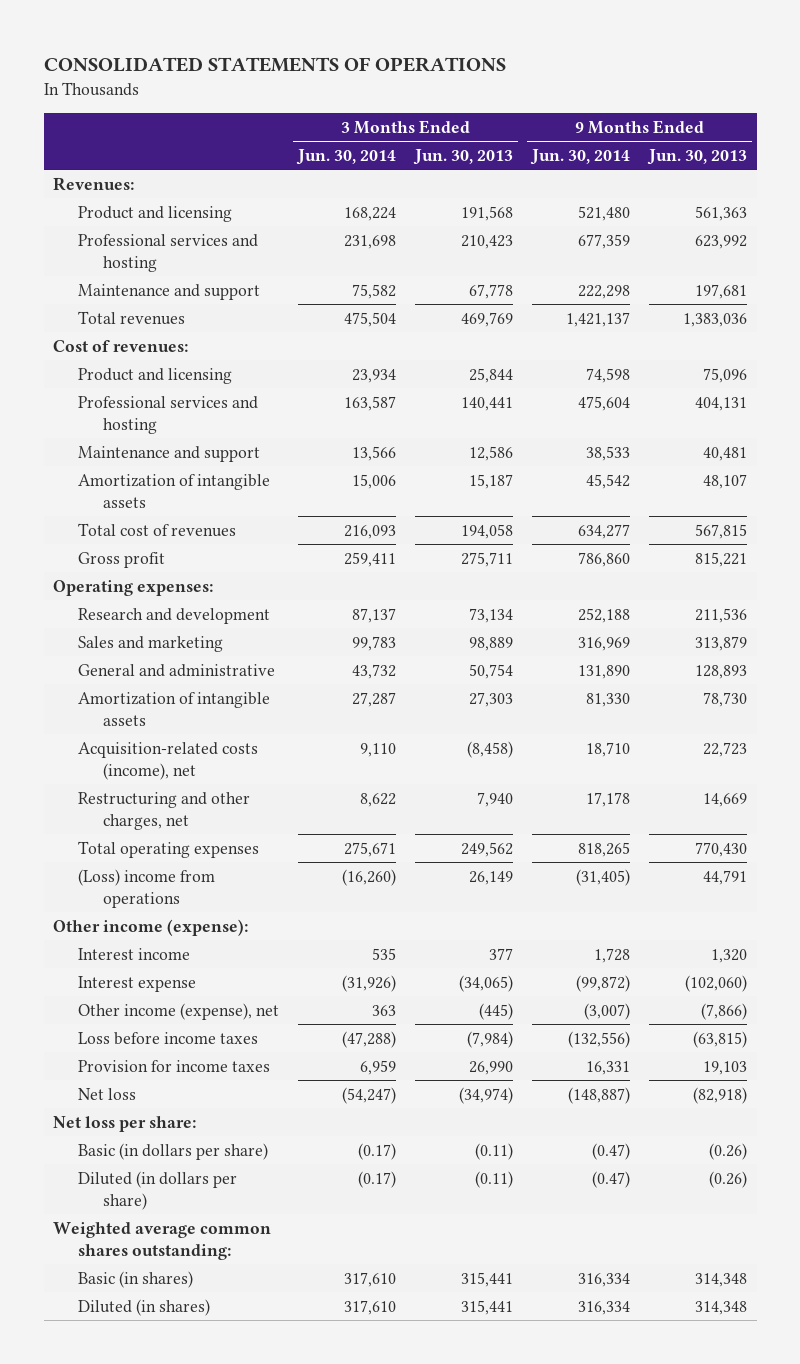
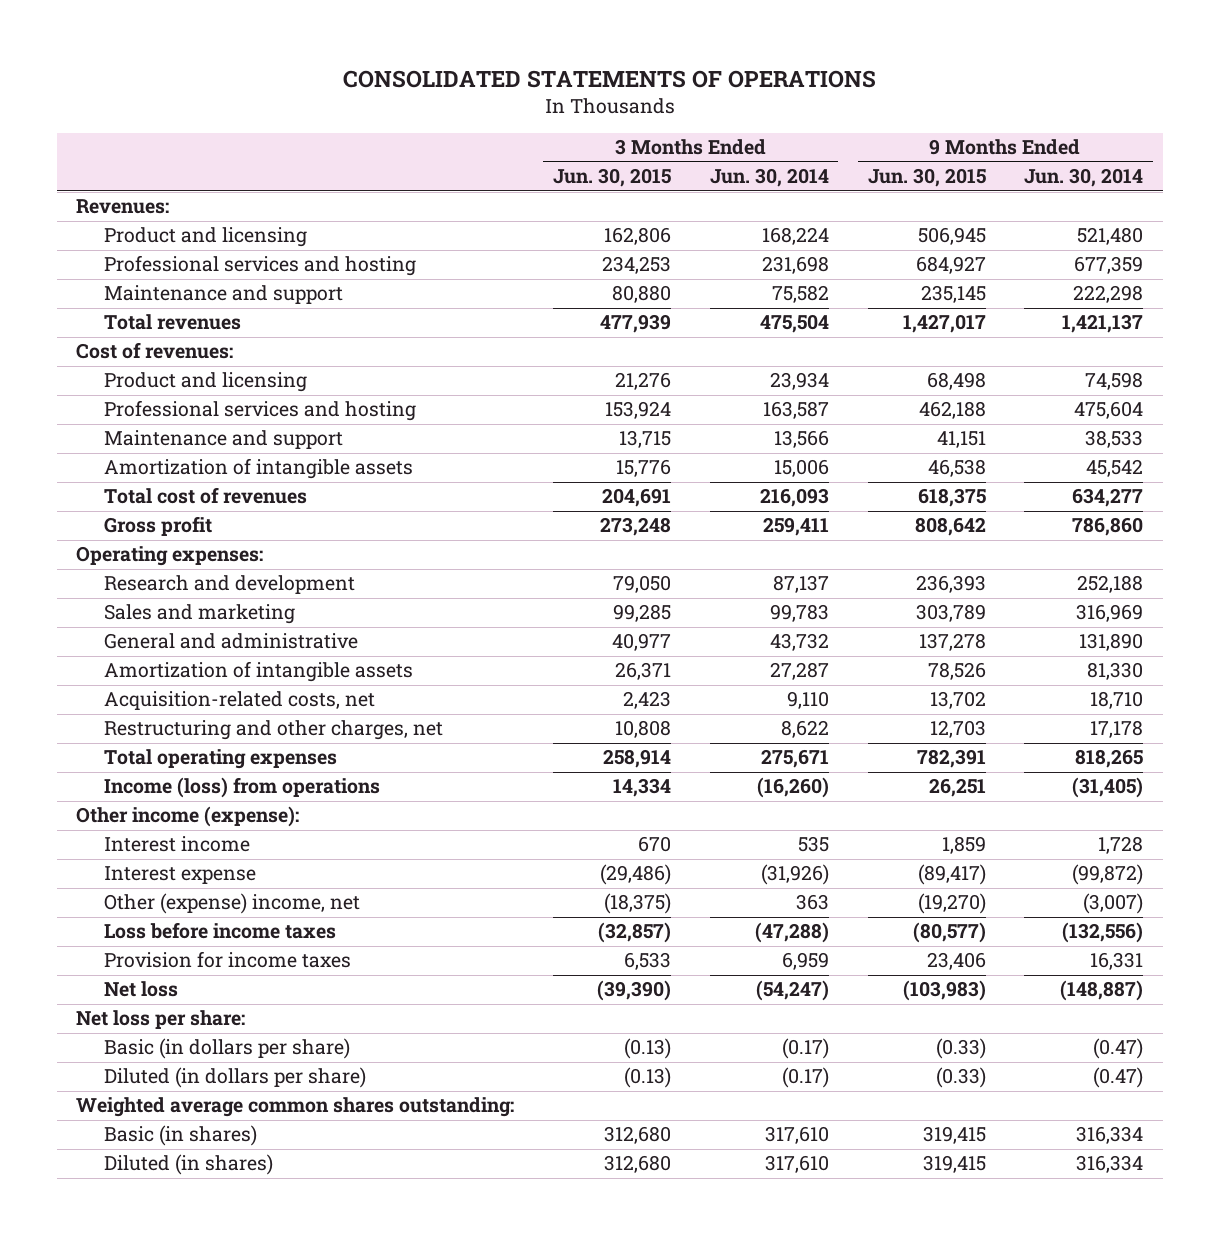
- | 3 Months Ended Jun. 30, 2014 | 3 Months Ended Jun. 30, 2013 | 9 Months Ended Jun. 30, 2014 | 9 Months Ended Jun. 30, 2013
+ | 3 Months Ended Jun. 30, 2015 | 3 Months Ended Jun. 30, 2014 | 9 Months Ended Jun. 30, 2015 | 9 Months Ended Jun. 30, 2014
- Acquisition-related costs (income), net | 9,110 | (8,458) | 18,710 | 22,723
+ Acquisition-related costs, net | 2,423 | 9,110 | 13,702 | 18,710
- (Loss) income from operations | (16,260) | 26,149 | (31,405) | 44,791
+ Income (loss) from operations | 14,334 | (16,260) | 26,251 | (31,405)
- Other income (expense), net | 363 | (445) | (3,007) | (7,866)
+ Other (expense) income, net | (18,375) | 363 | (19,270) | (3,007)

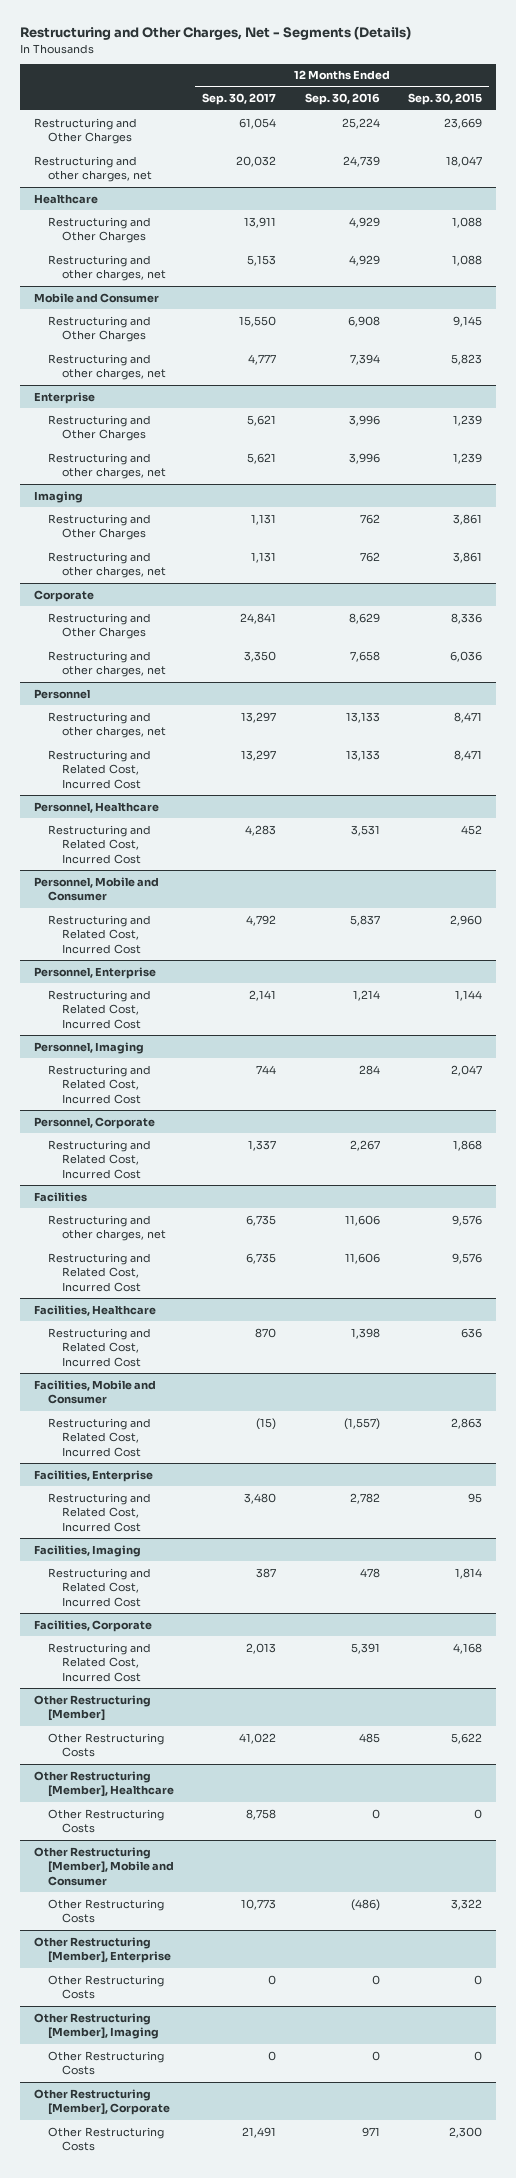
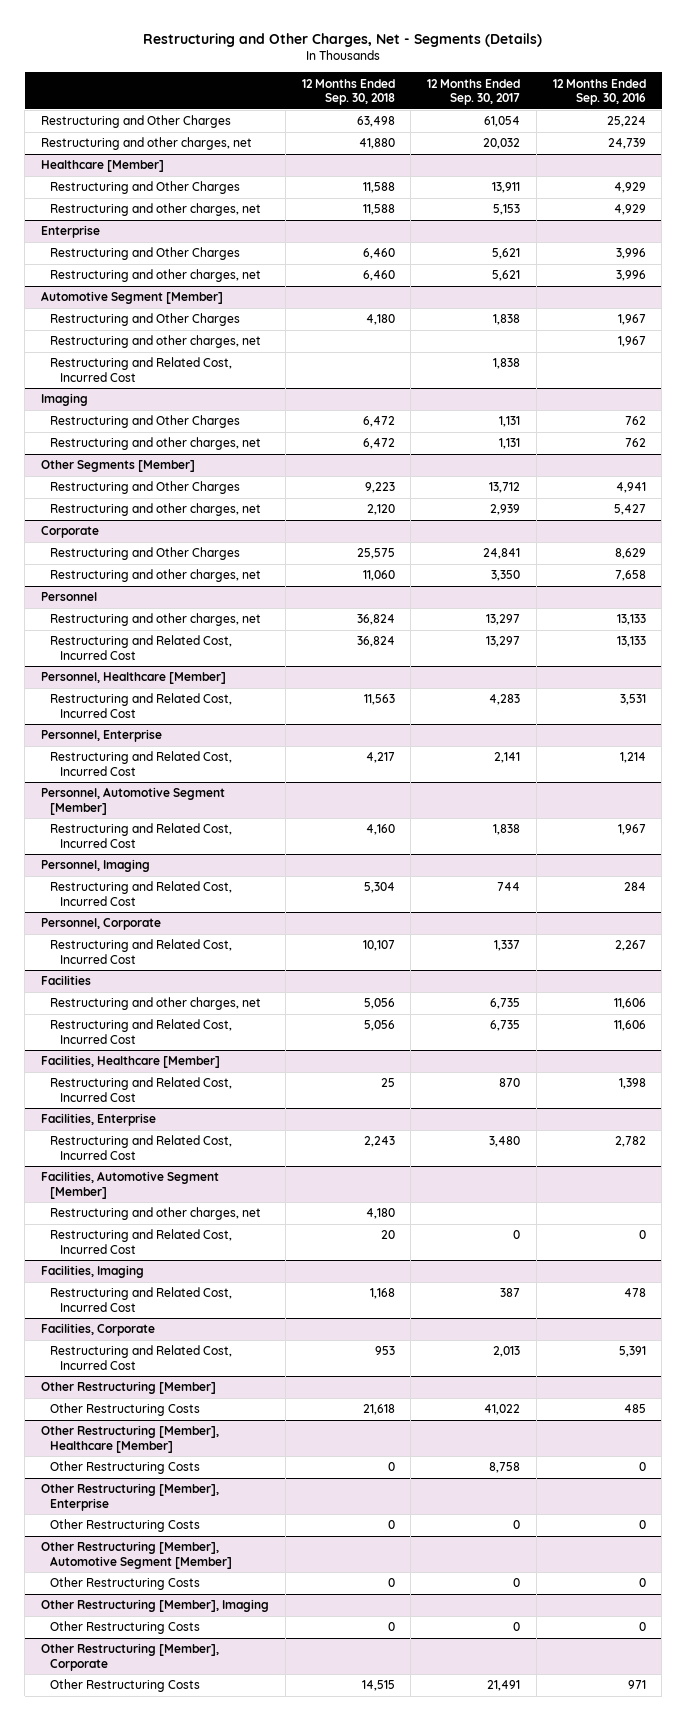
- | 12 Months Ended Sep. 30, 2017 | 12 Months Ended Sep. 30, 2016 | 12 Months Ended Sep. 30, 2015
+ | 12 Months Ended Sep. 30, 2018 | 12 Months Ended Sep. 30, 2017 | 12 Months Ended Sep. 30, 2016
- Healthcare
+ Healthcare [Member]
- Mobile and Consumer
- Restructuring and Other Charges | 15,550 | 6,908 | 9,145
- Restructuring and other charges, net | 4,777 | 7,394 | 5,823
+ Automotive Segment [Member]
+ Restructuring and Other Charges | 4,180 | 1,838 | 1,967
+ Restructuring and other charges, net | | | 1,967
+ Restructuring and Related Cost, Incurred Cost | | 1,838 |
+ Other Segments [Member]
+ Restructuring and Other Charges | 9,223 | 13,712 | 4,941
+ Restructuring and other charges, net | 2,120 | 2,939 | 5,427
- Personnel, Healthcare
+ Personnel, Healthcare [Member]
- Personnel, Mobile and Consumer
- Restructuring and Related Cost, Incurred Cost | 4,792 | 5,837 | 2,960
+ Personnel, Automotive Segment [Member]
+ Restructuring and Related Cost, Incurred Cost | 4,160 | 1,838 | 1,967
- Facilities, Healthcare
+ Facilities, Healthcare [Member]
- Facilities, Mobile and Consumer
- Restructuring and Related Cost, Incurred Cost | (15) | (1,557) | 2,863
+ Facilities, Automotive Segment [Member]
+ Restructuring and other charges, net | 4,180 | |
+ Restructuring and Related Cost, Incurred Cost | 20 | 0 | 0
- Other Restructuring [Member], Healthcare
+ Other Restructuring [Member], Healthcare [Member]
- Other Restructuring [Member], Mobile and Consumer
- Other Restructuring Costs | 10,773 | (486) | 3,322
+ Other Restructuring [Member], Automotive Segment [Member]
+ Other Restructuring Costs | 0 | 0 | 0

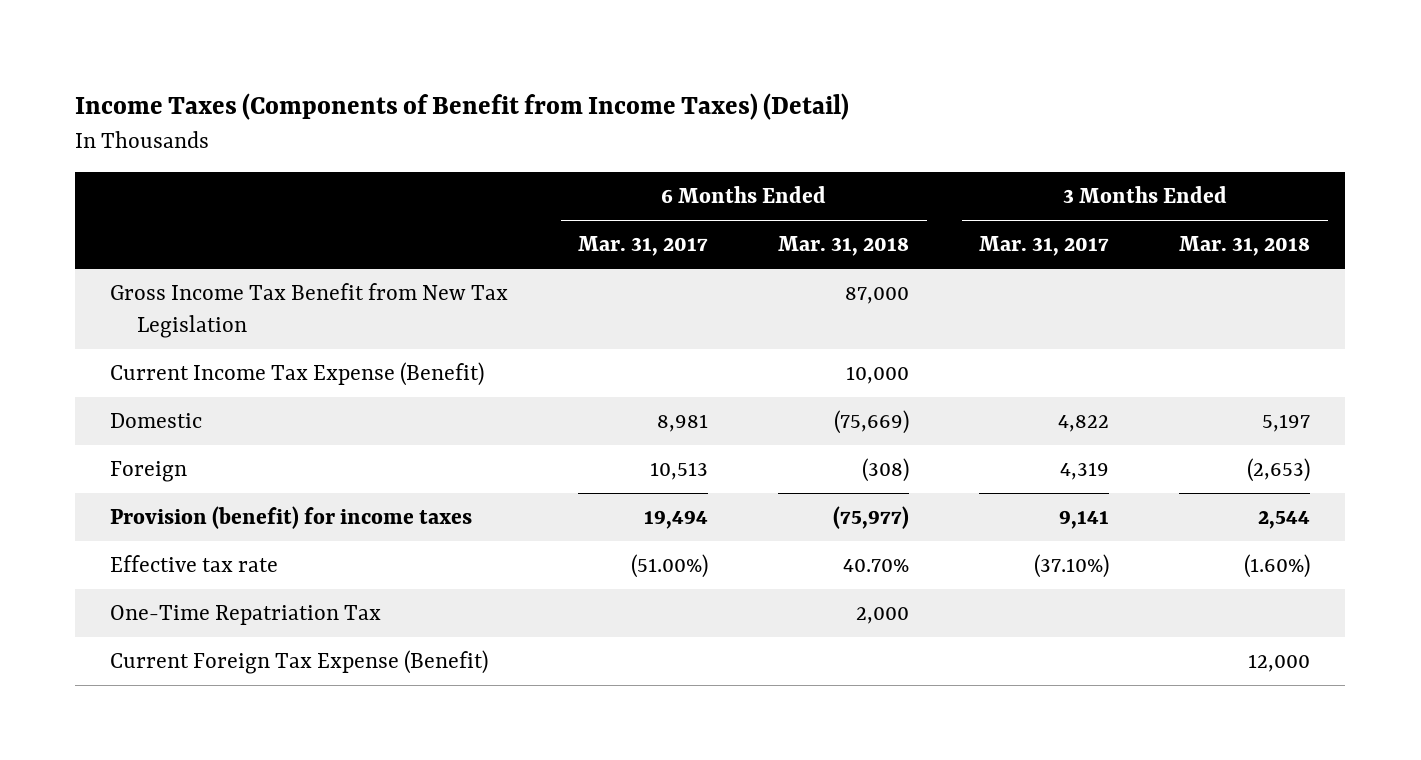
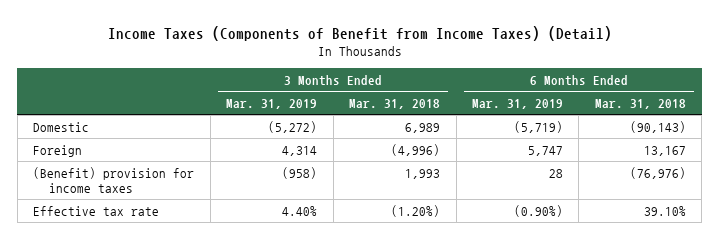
- | 6 Months Ended Mar. 31, 2017 | 6 Months Ended Mar. 31, 2018 | 3 Months Ended Mar. 31, 2017 | 3 Months Ended Mar. 31, 2018
+ | 3 Months Ended Mar. 31, 2019 | 3 Months Ended Mar. 31, 2018 | 6 Months Ended Mar. 31, 2019 | 6 Months Ended Mar. 31, 2018
- Gross Income Tax Benefit from New Tax Legislation | | 87,000 | |
- Current Income Tax Expense (Benefit) | | 10,000 | |
- Domestic | 8,981 | (75,669) | 4,822 | 5,197
- Foreign | 10,513 | (308) | 4,319 | (2,653)
- Provision (benefit) for income taxes | 19,494 | (75,977) | 9,141 | 2,544
- Effective tax rate | (51.00%) | 40.70% | (37.10%) | (1.60%)
- One-Time Repatriation Tax | | 2,000 | |
- Current Foreign Tax Expense (Benefit) | | | | 12,000
+ Domestic | (5,272) | 6,989 | (5,719) | (90,143)
+ Foreign | 4,314 | (4,996) | 5,747 | 13,167
+ (Benefit) provision for income taxes | (958) | 1,993 | 28 | (76,976)
+ Effective tax rate | 4.40% | (1.20%) | (0.90%) | 39.10%

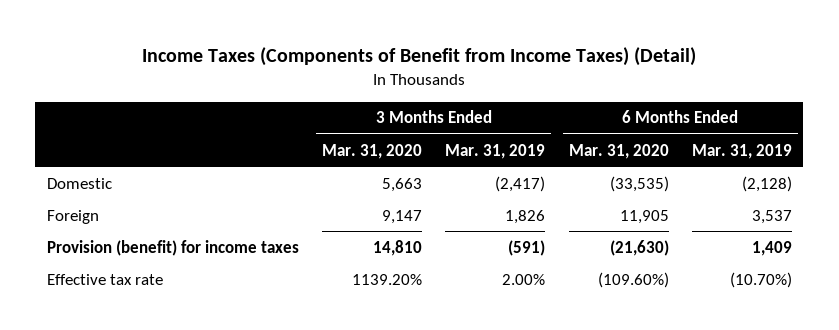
- | 3 Months Ended Mar. 31, 2019 | 3 Months Ended Mar. 31, 2018 | 6 Months Ended Mar. 31, 2019 | 6 Months Ended Mar. 31, 2018
+ | 3 Months Ended Mar. 31, 2020 | 3 Months Ended Mar. 31, 2019 | 6 Months Ended Mar. 31, 2020 | 6 Months Ended Mar. 31, 2019
- Domestic | (5,272) | 6,989 | (5,719) | (90,143)
- Foreign | 4,314 | (4,996) | 5,747 | 13,167
- (Benefit) provision for income taxes | (958) | 1,993 | 28 | (76,976)
- Effective tax rate | 4.40% | (1.20%) | (0.90%) | 39.10%
+ Domestic | 5,663 | (2,417) | (33,535) | (2,128)
+ Foreign | 9,147 | 1,826 | 11,905 | 3,537
+ Provision (benefit) for income taxes | 14,810 | (591) | (21,630) | 1,409
+ Effective tax rate | 1139.20% | 2.00% | (109.60%) | (10.70%)

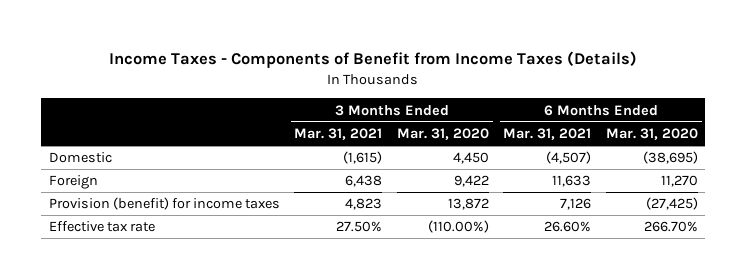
- Income Taxes (Components of Benefit from Income Taxes) (Detail)
+ Income Taxes - Components of Benefit from Income Taxes (Details)
- | 3 Months Ended Mar. 31, 2020 | 3 Months Ended Mar. 31, 2019 | 6 Months Ended Mar. 31, 2020 | 6 Months Ended Mar. 31, 2019
+ | 3 Months Ended Mar. 31, 2021 | 3 Months Ended Mar. 31, 2020 | 6 Months Ended Mar. 31, 2021 | 6 Months Ended Mar. 31, 2020
- Domestic | 5,663 | (2,417) | (33,535) | (2,128)
- Foreign | 9,147 | 1,826 | 11,905 | 3,537
- Provision (benefit) for income taxes | 14,810 | (591) | (21,630) | 1,409
- Effective tax rate | 1139.20% | 2.00% | (109.60%) | (10.70%)
+ Domestic | (1,615) | 4,450 | (4,507) | (38,695)
+ Foreign | 6,438 | 9,422 | 11,633 | 11,270
+ Provision (benefit) for income taxes | 4,823 | 13,872 | 7,126 | (27,425)
+ Effective tax rate | 27.50% | (110.00%) | 26.60% | 266.70%

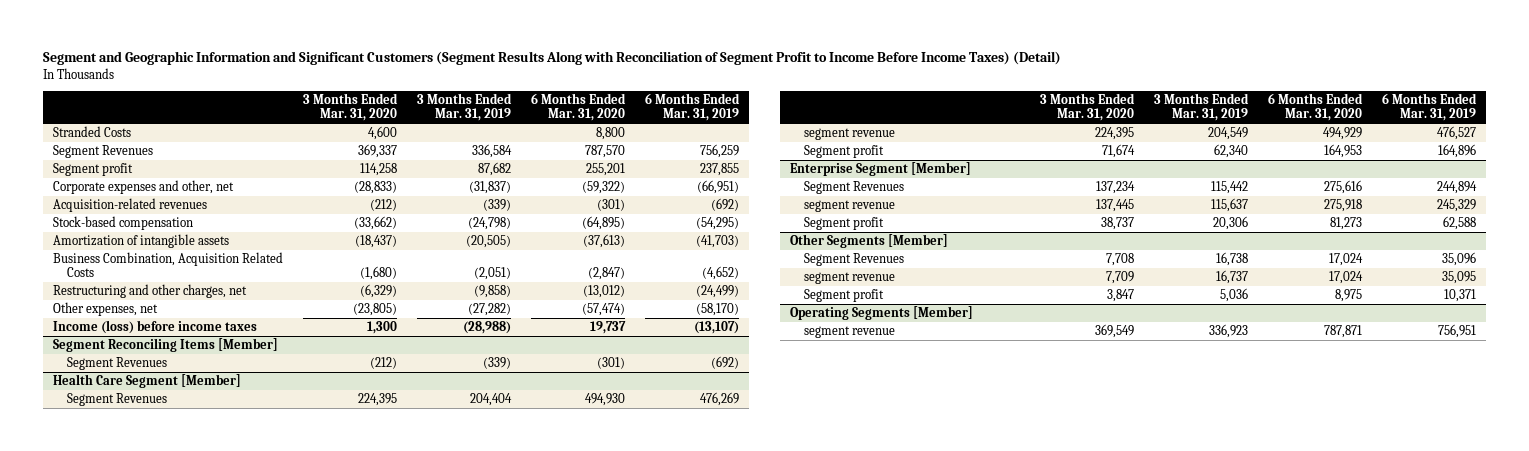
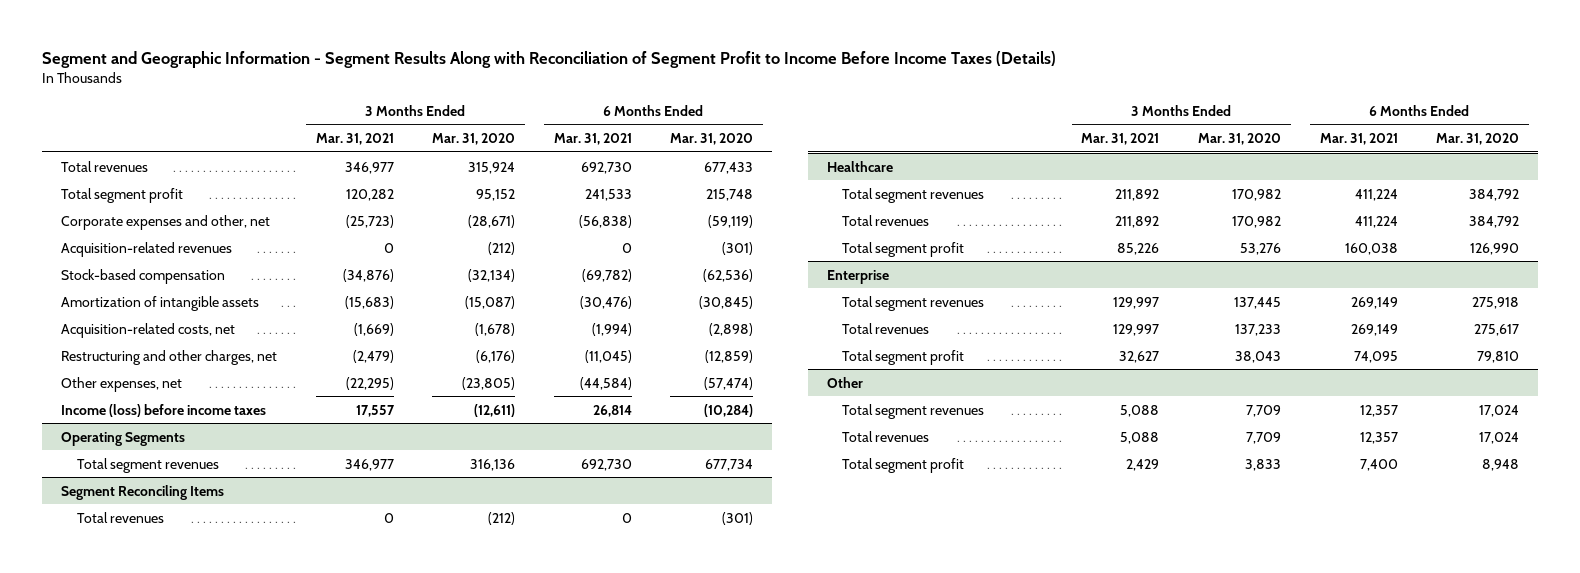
- Segment and Geographic Information and Significant Customers (Segment Results Along with Reconciliation of Segment Profit to Income Before Income Taxes) (Detail)
+ Segment and Geographic Information - Segment Results Along with Reconciliation of Segment Profit to Income Before Income Taxes (Details)
- | 3 Months Ended Mar. 31, 2020 | 3 Months Ended Mar. 31, 2019 | 6 Months Ended Mar. 31, 2020 | 6 Months Ended Mar. 31, 2019
+ | 3 Months Ended Mar. 31, 2021 | 3 Months Ended Mar. 31, 2020 | 6 Months Ended Mar. 31, 2021 | 6 Months Ended Mar. 31, 2020
- Stranded Costs | 4,600 | | 8,800 |
- Segment Revenues | 369,337 | 336,584 | 787,570 | 756,259
- Segment profit | 114,258 | 87,682 | 255,201 | 237,855
- Corporate expenses and other, net | (28,833) | (31,837) | (59,322) | (66,951)
+ Total revenues | 346,977 | 315,924 | 692,730 | 677,433
+ Total segment profit | 120,282 | 95,152 | 241,533 | 215,748
+ Corporate expenses and other, net | (25,723) | (28,671) | (56,838) | (59,119)
- Stock-based compensation | (33,662) | (24,798) | (64,895) | (54,295)
- Amortization of intangible assets | (18,437) | (20,505) | (37,613) | (41,703)
- Business Combination, Acquisition Related Costs | (1,680) | (2,051) | (2,847) | (4,652)
- Restructuring and other charges, net | (6,329) | (9,858) | (13,012) | (24,499)
+ Stock-based compensation | (34,876) | (32,134) | (69,782) | (62,536)
+ Amortization of intangible assets | (15,683) | (15,087) | (30,476) | (30,845)
+ Acquisition-related costs, net | (1,669) | (1,678) | (1,994) | (2,898)
+ Restructuring and other charges, net | (2,479) | (6,176) | (11,045) | (12,859)
- Income (loss) before income taxes | 1,300 | (28,988) | 19,737 | (13,107)
- Segment Reconciling Items [Member]
- Segment Revenues | (212) | (339) | (301) | (692)
- Health Care Segment [Member]
- Segment Revenues | 224,395 | 204,404 | 494,930 | 476,269
- segment revenue | 224,395 | 204,549 | 494,929 | 476,527
- Segment profit | 71,674 | 62,340 | 164,953 | 164,896
- Enterprise Segment [Member]
- Segment Revenues | 137,234 | 115,442 | 275,616 | 244,894
- segment revenue | 137,445 | 115,637 | 275,918 | 245,329
- Segment profit | 38,737 | 20,306 | 81,273 | 62,588
- Other Segments [Member]
- Segment Revenues | 7,708 | 16,738 | 17,024 | 35,096
- segment revenue | 7,709 | 16,737 | 17,024 | 35,095
- Segment profit | 3,847 | 5,036 | 8,975 | 10,371
- Operating Segments [Member]
- segment revenue | 369,549 | 336,923 | 787,871 | 756,951
+ Income (loss) before income taxes | 17,557 | (12,611) | 26,814 | (10,284)
+ Operating Segments
+ Total segment revenues | 346,977 | 316,136 | 692,730 | 677,734
+ Segment Reconciling Items
+ Total revenues | 0 | (212) | 0 | (301)
+ Healthcare
+ Total segment revenues | 211,892 | 170,982 | 411,224 | 384,792
+ Total revenues | 211,892 | 170,982 | 411,224 | 384,792
+ Total segment profit | 85,226 | 53,276 | 160,038 | 126,990
+ Enterprise
+ Total segment revenues | 129,997 | 137,445 | 269,149 | 275,918
+ Total revenues | 129,997 | 137,233 | 269,149 | 275,617
+ Total segment profit | 32,627 | 38,043 | 74,095 | 79,810
+ Other
+ Total segment revenues | 5,088 | 7,709 | 12,357 | 17,024
+ Total revenues | 5,088 | 7,709 | 12,357 | 17,024
+ Total segment profit | 2,429 | 3,833 | 7,400 | 8,948

